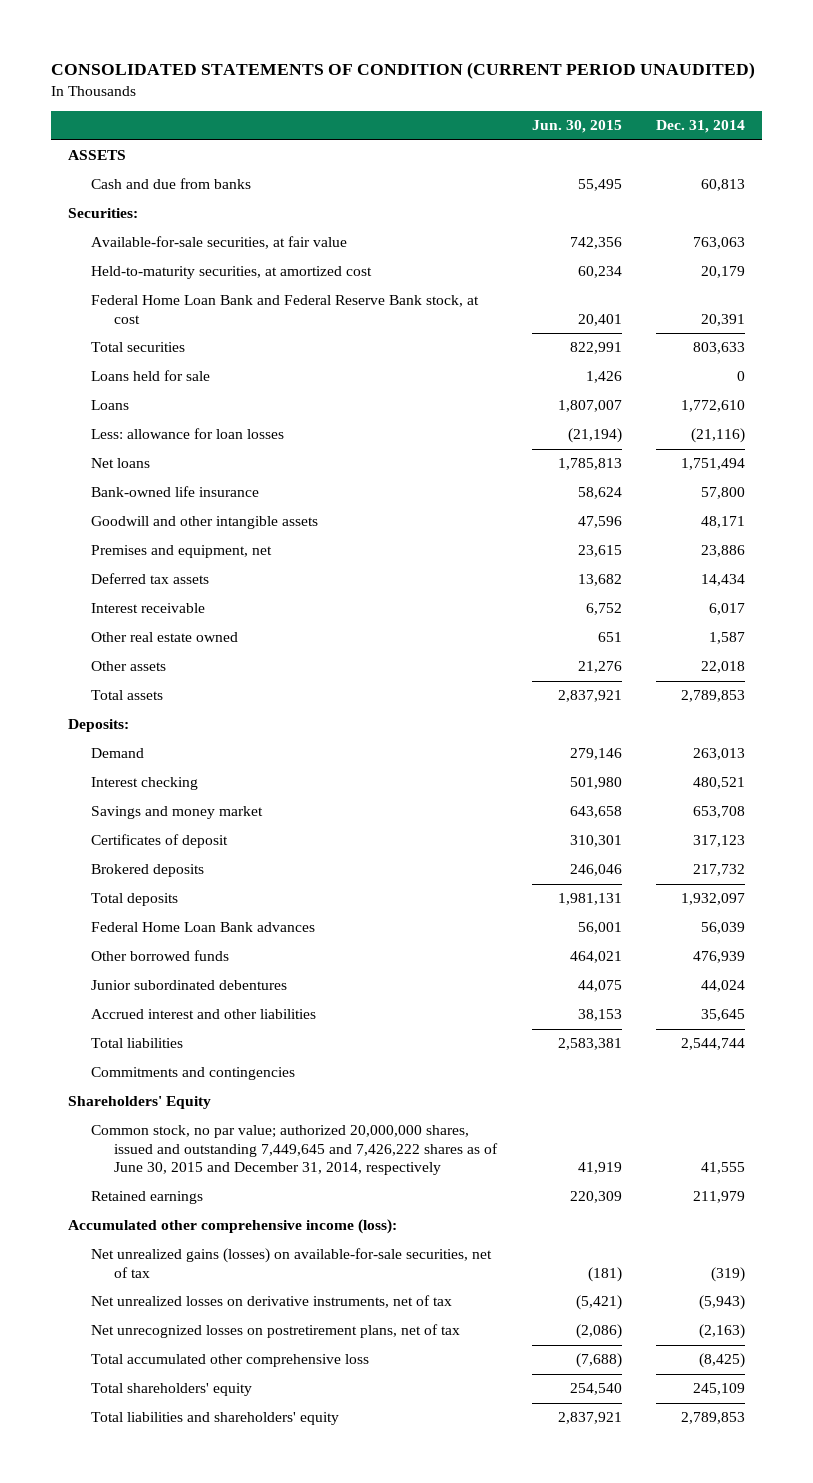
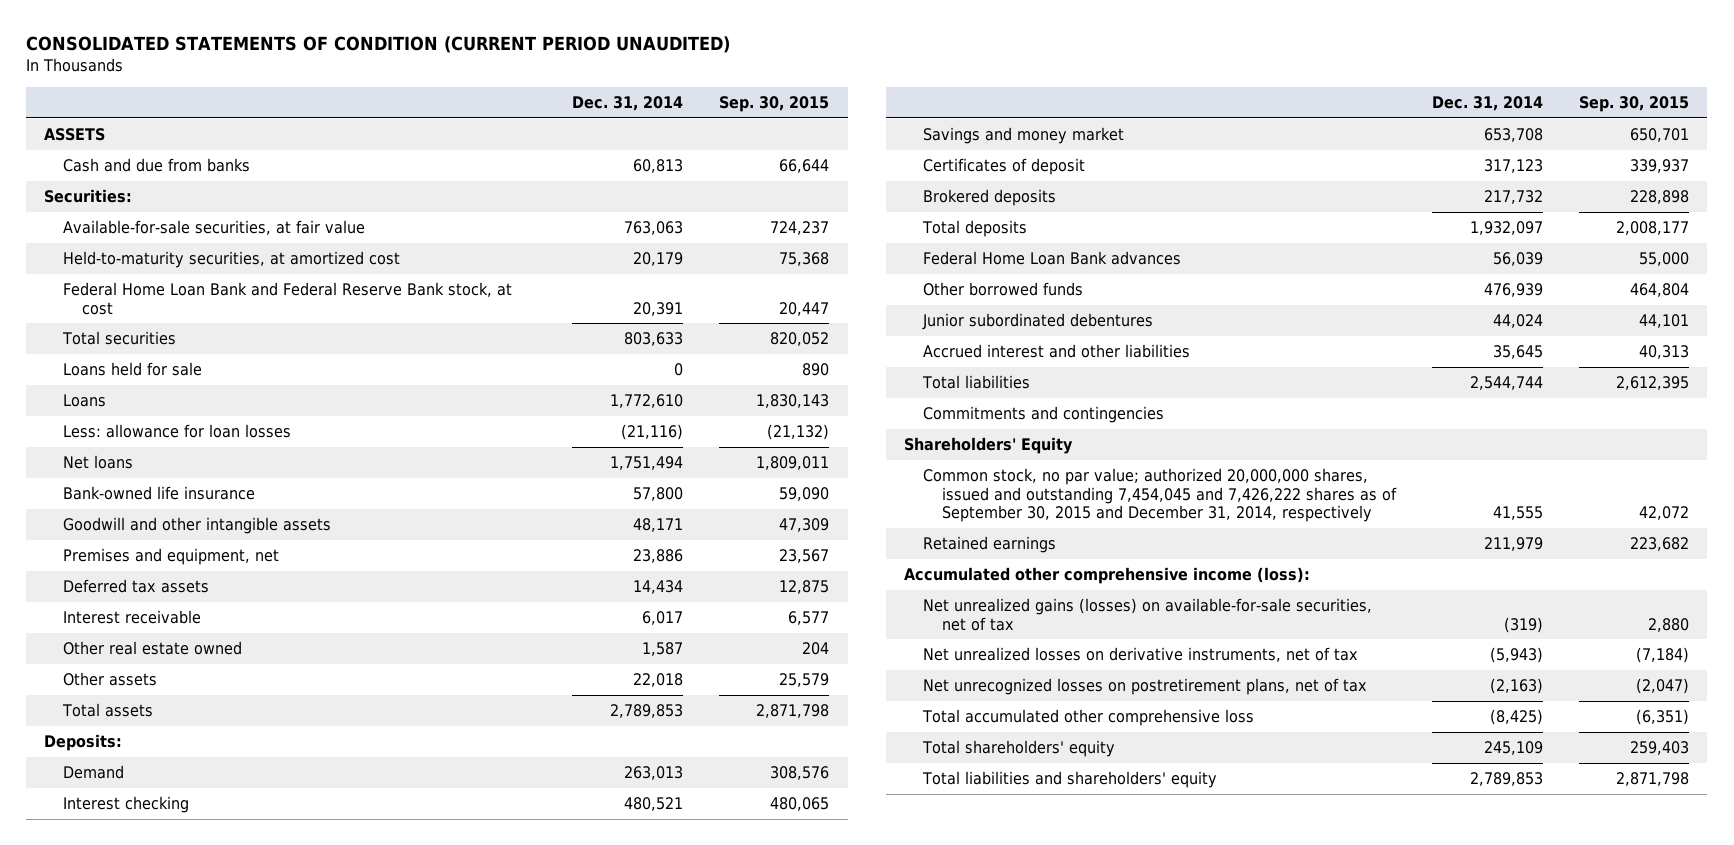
- | Jun. 30, 2015 | Dec. 31, 2014
+ | Dec. 31, 2014 | Sep. 30, 2015
- Common stock, no par value; authorized 20,000,000 shares, issued and outstanding 7,449,645 and 7,426,222 shares as of June 30, 2015 and December 31, 2014, respectively | 41,919 | 41,555
+ Common stock, no par value; authorized 20,000,000 shares, issued and outstanding 7,454,045 and 7,426,222 shares as of September 30, 2015 and December 31, 2014, respectively | 41,555 | 42,072

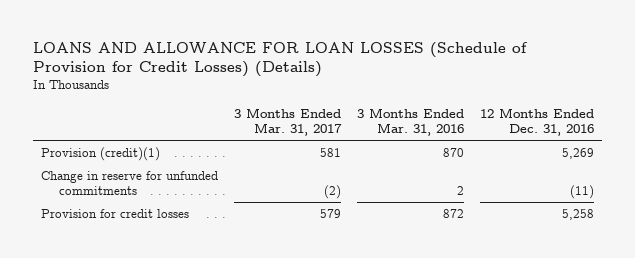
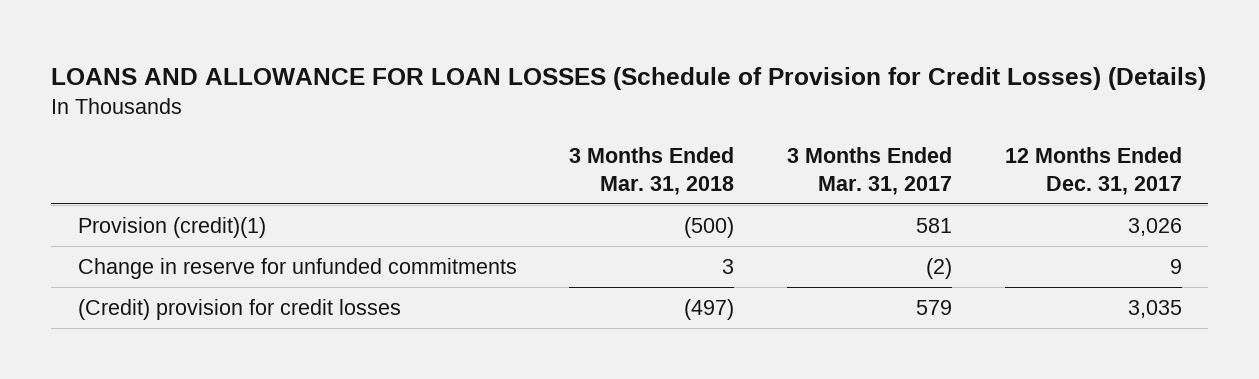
- | 3 Months Ended Mar. 31, 2017 | 3 Months Ended Mar. 31, 2016 | 12 Months Ended Dec. 31, 2016
+ | 3 Months Ended Mar. 31, 2018 | 3 Months Ended Mar. 31, 2017 | 12 Months Ended Dec. 31, 2017
- Provision for credit losses | 579 | 872 | 5,258
+ (Credit) provision for credit losses | (497) | 579 | 3,035

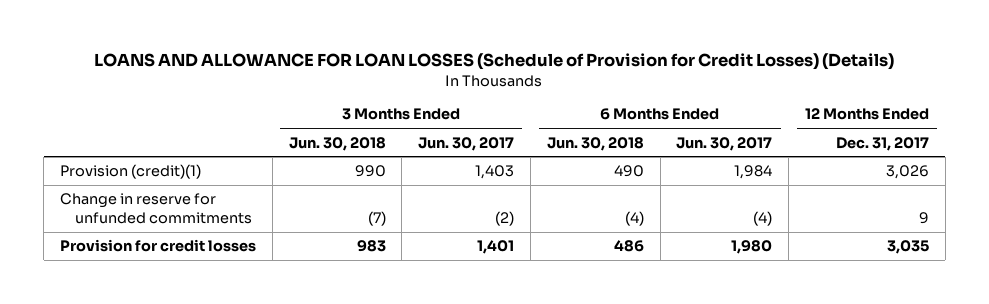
- | 3 Months Ended Mar. 31, 2018 | 3 Months Ended Mar. 31, 2017 | 12 Months Ended Dec. 31, 2017
+ | 3 Months Ended Jun. 30, 2018 | 3 Months Ended Jun. 30, 2017 | 6 Months Ended Jun. 30, 2018 | 6 Months Ended Jun. 30, 2017 | 12 Months Ended Dec. 31, 2017
- (Credit) provision for credit losses | (497) | 579 | 3,035
+ Provision for credit losses | 983 | 1,401 | 486 | 1,980 | 3,035

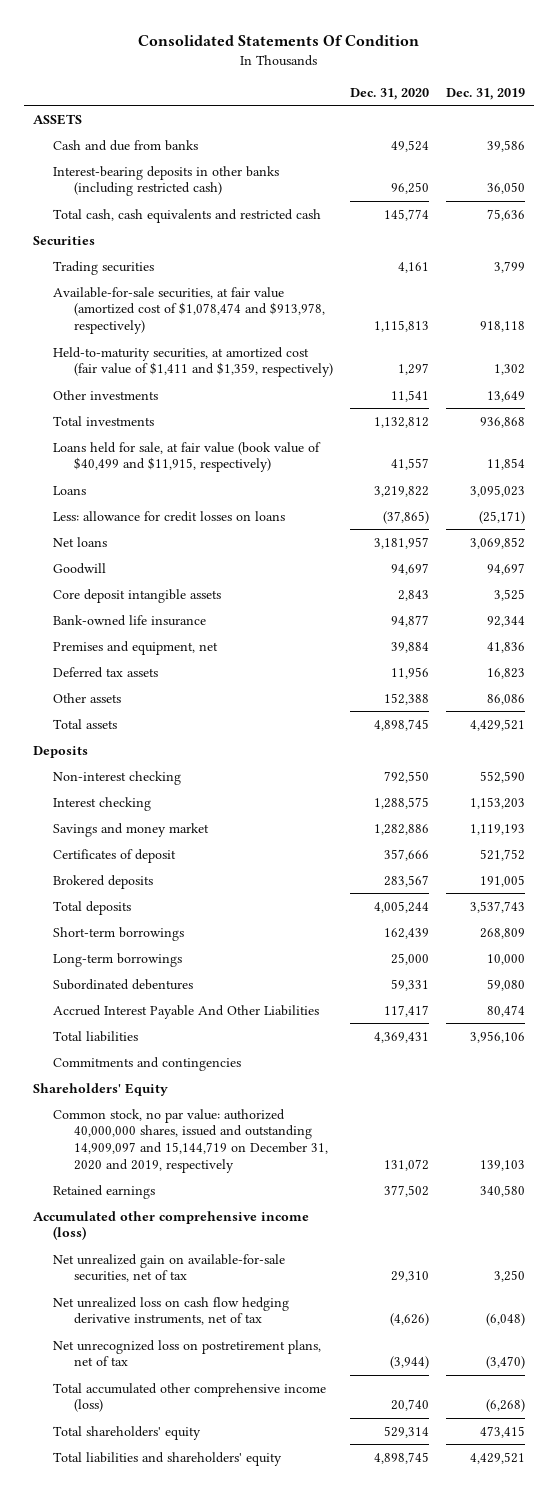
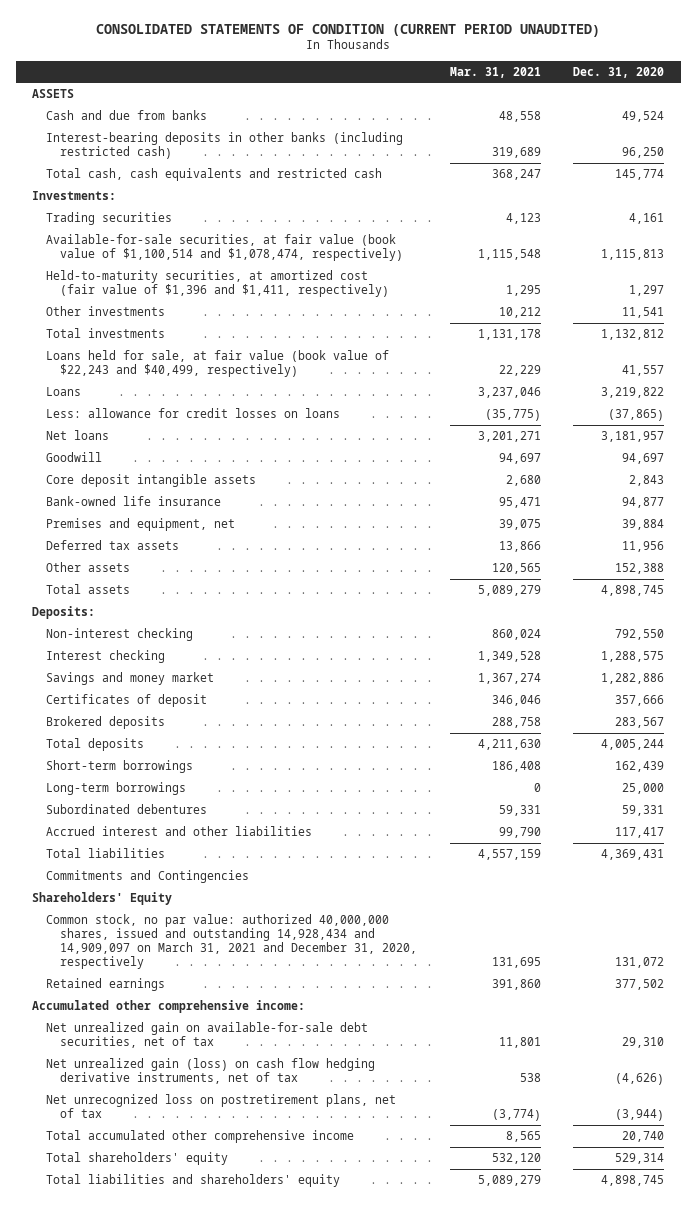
- Consolidated Statements Of Condition
+ CONSOLIDATED STATEMENTS OF CONDITION (CURRENT PERIOD UNAUDITED)
- | Dec. 31, 2020 | Dec. 31, 2019
+ | Mar. 31, 2021 | Dec. 31, 2020
- Securities
+ Investments:
- Available-for-sale securities, at fair value (amortized cost of $1,078,474 and $913,978, respectively) | 1,115,813 | 918,118
- Held-to-maturity securities, at amortized cost (fair value of $1,411 and $1,359, respectively) | 1,297 | 1,302
+ Available-for-sale securities, at fair value (book value of $1,100,514 and $1,078,474, respectively) | 1,115,548 | 1,115,813
+ Held-to-maturity securities, at amortized cost (fair value of $1,396 and $1,411, respectively) | 1,295 | 1,297
- Loans held for sale, at fair value (book value of $40,499 and $11,915, respectively) | 41,557 | 11,854
+ Loans held for sale, at fair value (book value of $22,243 and $40,499, respectively) | 22,229 | 41,557
- Deposits
+ Deposits:
- Accrued Interest Payable And Other Liabilities | 117,417 | 80,474
+ Accrued interest and other liabilities | 99,790 | 117,417
- Commitments and contingencies
+ Commitments and Contingencies
- Common stock, no par value: authorized 40,000,000 shares, issued and outstanding 14,909,097 and 15,144,719 on December 31, 2020 and 2019, respectively | 131,072 | 139,103
+ Common stock, no par value: authorized 40,000,000 shares, issued and outstanding 14,928,434 and 14,909,097 on March 31, 2021 and December 31, 2020, respectively | 131,695 | 131,072
- Accumulated other comprehensive income (loss)
- Net unrealized gain on available-for-sale securities, net of tax | 29,310 | 3,250
- Net unrealized loss on cash flow hedging derivative instruments, net of tax | (4,626) | (6,048)
+ Accumulated other comprehensive income:
+ Net unrealized gain on available-for-sale debt securities, net of tax | 11,801 | 29,310
+ Net unrealized gain (loss) on cash flow hedging derivative instruments, net of tax | 538 | (4,626)
- Total accumulated other comprehensive income (loss) | 20,740 | (6,268)
+ Total accumulated other comprehensive income | 8,565 | 20,740

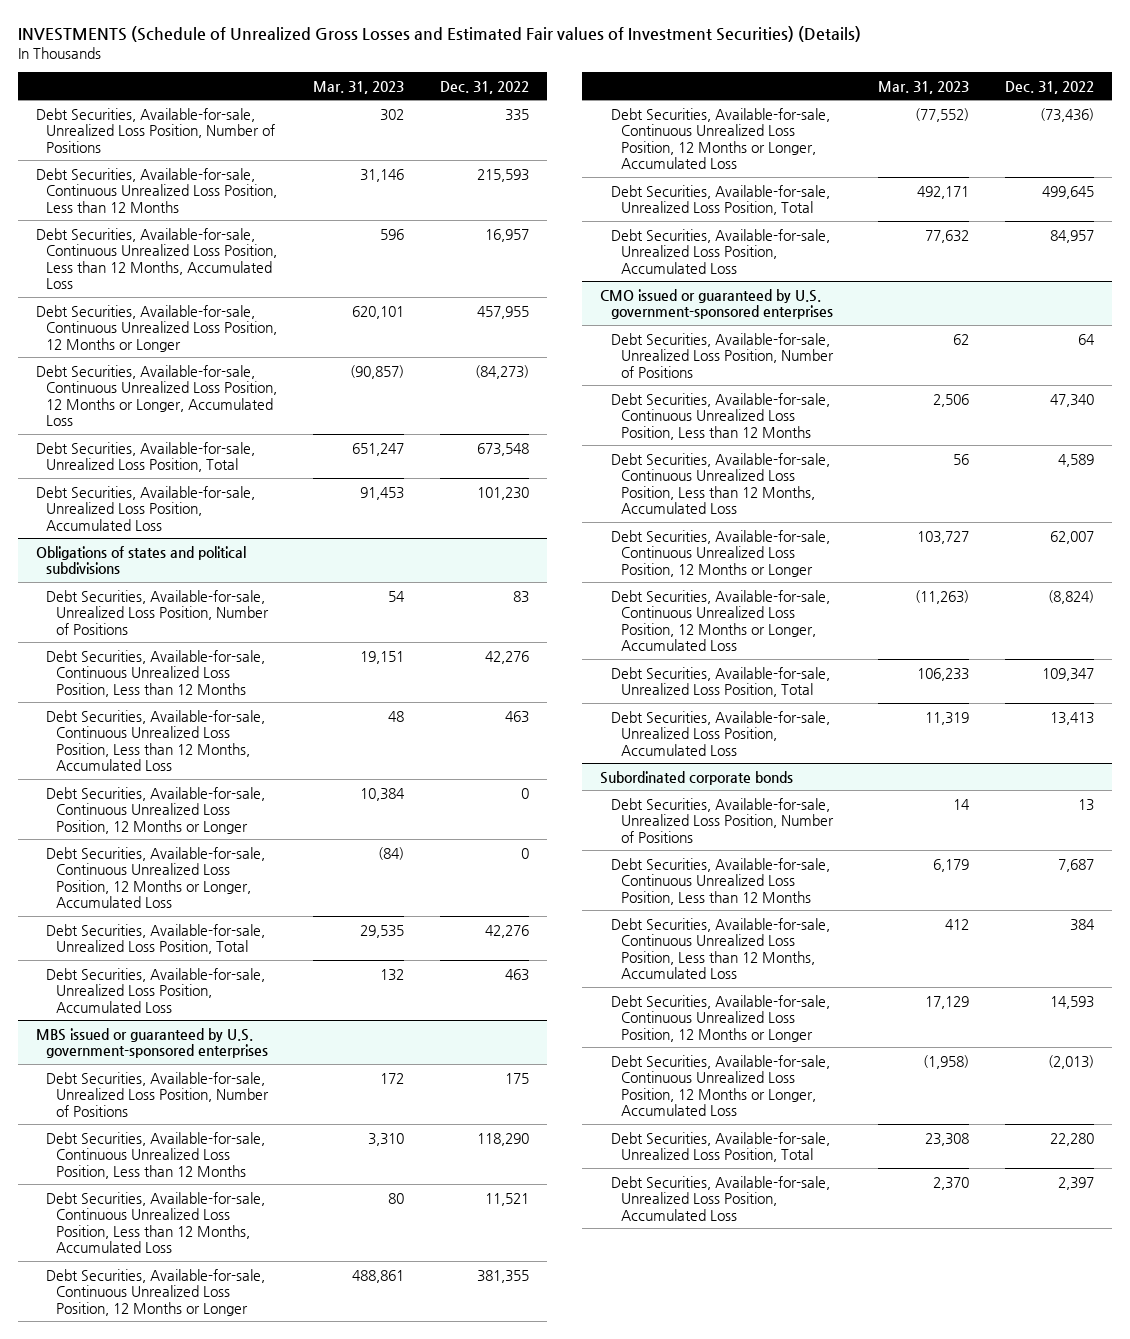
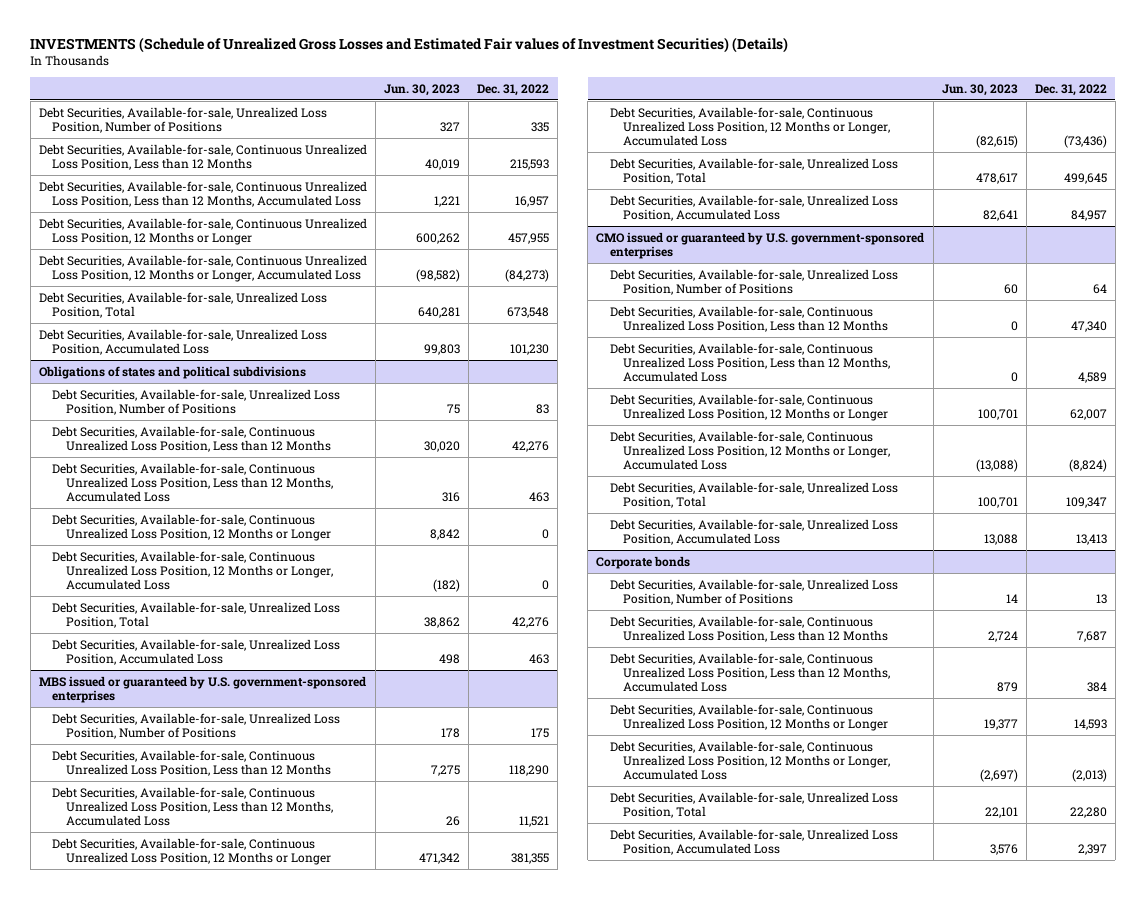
- | Mar. 31, 2023 | Dec. 31, 2022
+ | Jun. 30, 2023 | Dec. 31, 2022
- Subordinated corporate bonds
+ Corporate bonds

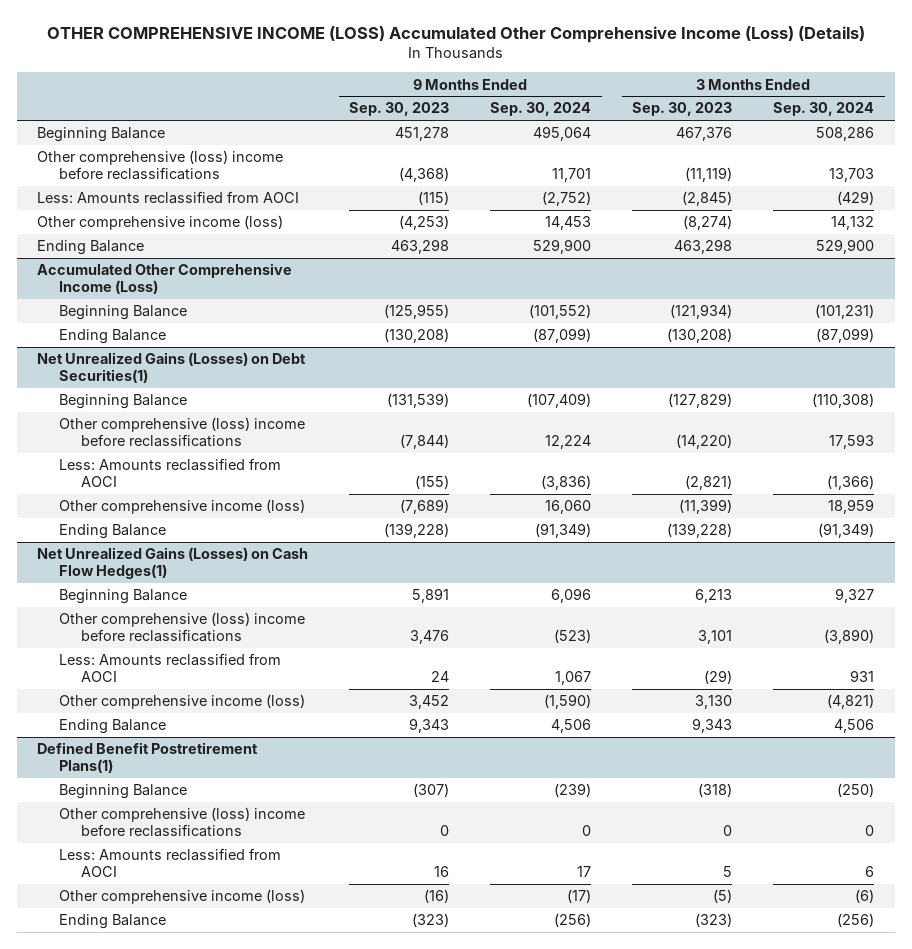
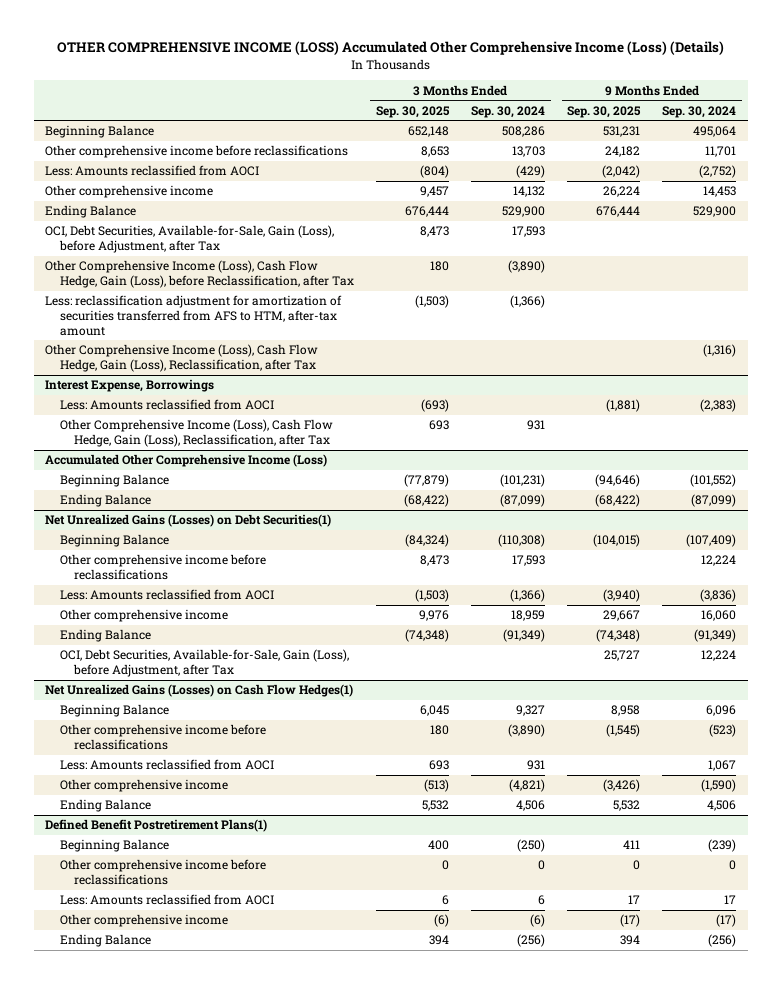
- | 9 Months Ended Sep. 30, 2023 | 9 Months Ended Sep. 30, 2024 | 3 Months Ended Sep. 30, 2023 | 3 Months Ended Sep. 30, 2024
+ | 3 Months Ended Sep. 30, 2025 | 3 Months Ended Sep. 30, 2024 | 9 Months Ended Sep. 30, 2025 | 9 Months Ended Sep. 30, 2024
- Other comprehensive (loss) income before reclassifications | (4,368) | 11,701 | (11,119) | 13,703
+ Other comprehensive income before reclassifications | 8,653 | 13,703 | 24,182 | 11,701
- Other comprehensive income (loss) | (4,253) | 14,453 | (8,274) | 14,132
+ Other comprehensive income | 9,457 | 14,132 | 26,224 | 14,453
+ OCI, Debt Securities, Available-for-Sale, Gain (Loss), before Adjustment, after Tax | 8,473 | 17,593 | |
+ Other Comprehensive Income (Loss), Cash Flow Hedge, Gain (Loss), before Reclassification, after Tax | 180 | (3,890) | |
+ Less: reclassification adjustment for amortization of securities transferred from AFS to HTM, after-tax amount | (1,503) | (1,366) | |
+ Other Comprehensive Income (Loss), Cash Flow Hedge, Gain (Loss), Reclassification, after Tax | | | | (1,316)
+ Interest Expense, Borrowings
+ Less: Amounts reclassified from AOCI | (693) | | (1,881) | (2,383)
+ Other Comprehensive Income (Loss), Cash Flow Hedge, Gain (Loss), Reclassification, after Tax | 693 | 931 | |
@ Net Unrealized Gains (Losses) on Debt Securities(1)
- Other comprehensive (loss) income before reclassifications | (7,844) | 12,224 | (14,220) | 17,593
+ Other comprehensive income before reclassifications | 8,473 | 17,593 | | 12,224
- Other comprehensive income (loss) | (7,689) | 16,060 | (11,399) | 18,959
+ Other comprehensive income | 9,976 | 18,959 | 29,667 | 16,060
+ OCI, Debt Securities, Available-for-Sale, Gain (Loss), before Adjustment, after Tax | | | 25,727 | 12,224
@ Net Unrealized Gains (Losses) on Cash Flow Hedges(1)
- Other comprehensive (loss) income before reclassifications | 3,476 | (523) | 3,101 | (3,890)
+ Other comprehensive income before reclassifications | 180 | (3,890) | (1,545) | (523)
- Other comprehensive income (loss) | 3,452 | (1,590) | 3,130 | (4,821)
+ Other comprehensive income | (513) | (4,821) | (3,426) | (1,590)
@ Defined Benefit Postretirement Plans(1)
- Other comprehensive (loss) income before reclassifications | 0 | 0 | 0 | 0
+ Other comprehensive income before reclassifications | 0 | 0 | 0 | 0
- Other comprehensive income (loss) | (16) | (17) | (5) | (6)
+ Other comprehensive income | (6) | (6) | (17) | (17)

